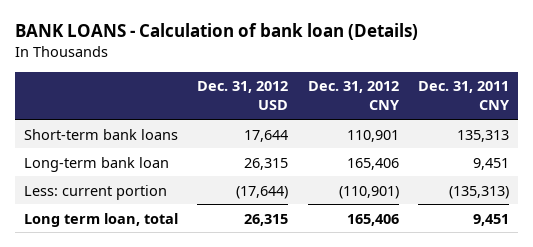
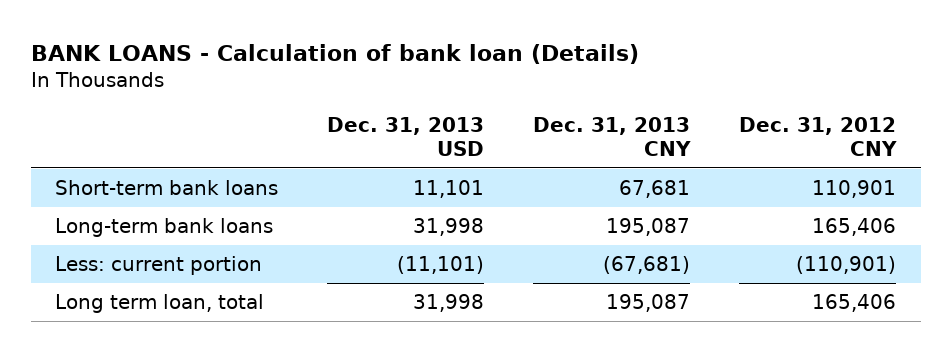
- | Dec. 31, 2012 USD | Dec. 31, 2012 CNY | Dec. 31, 2011 CNY
+ | Dec. 31, 2013 USD | Dec. 31, 2013 CNY | Dec. 31, 2012 CNY
- Long-term bank loan | 26,315 | 165,406 | 9,451
+ Long-term bank loans | 31,998 | 195,087 | 165,406

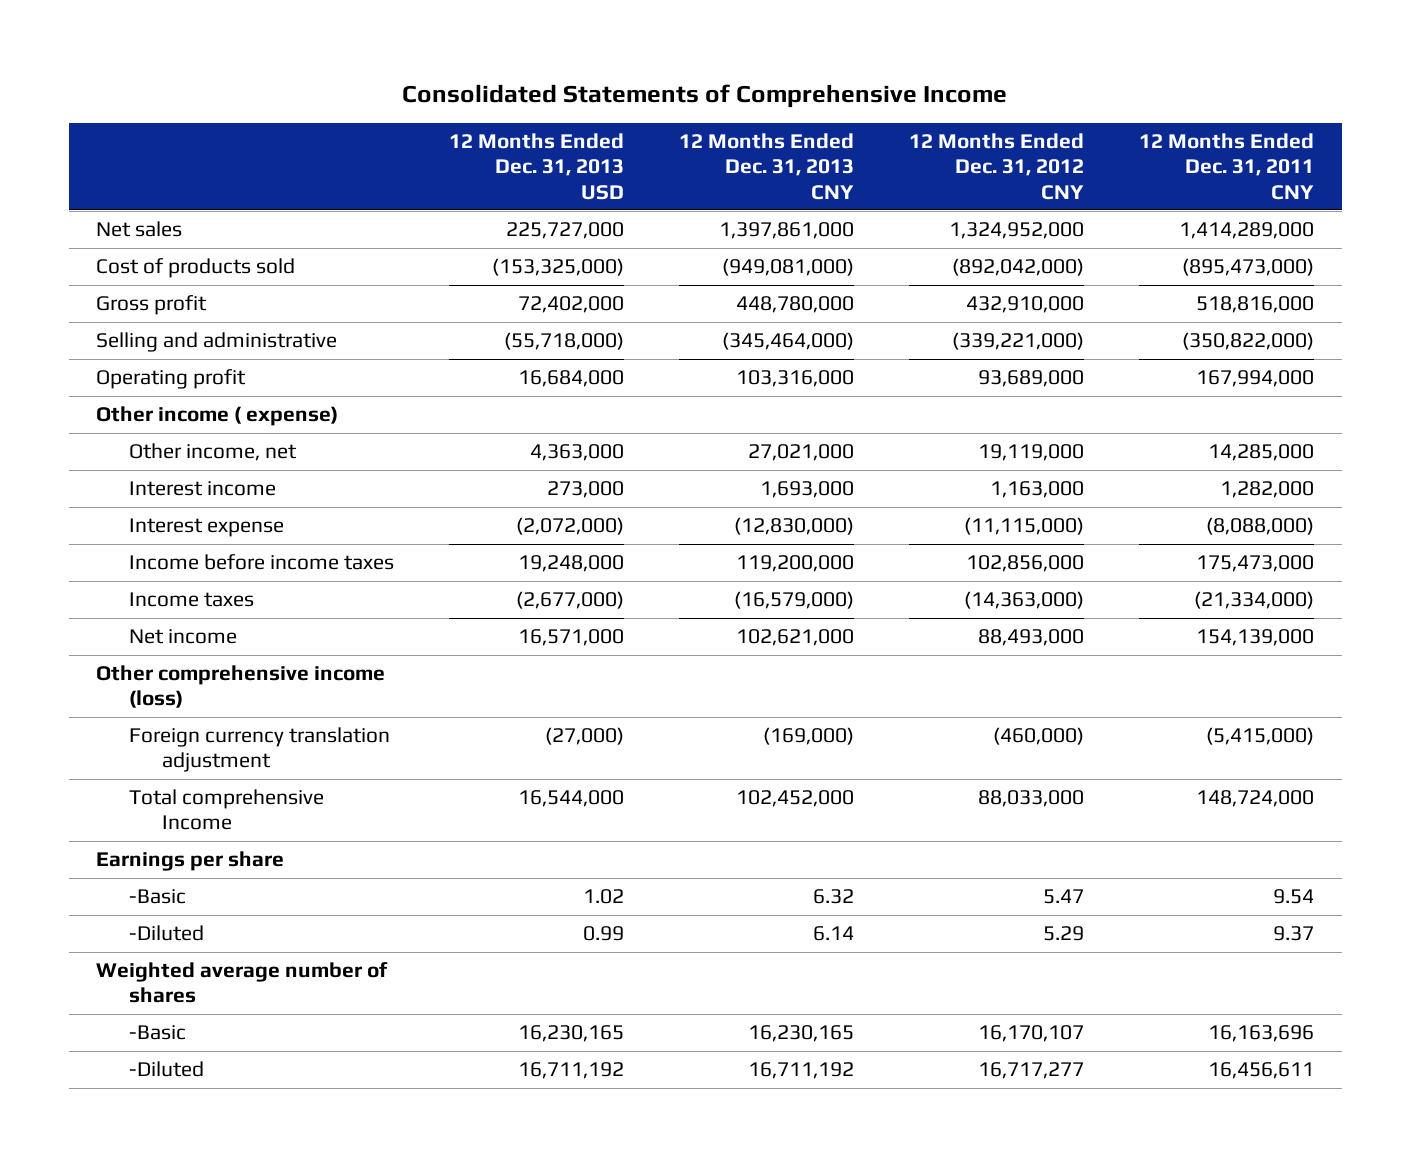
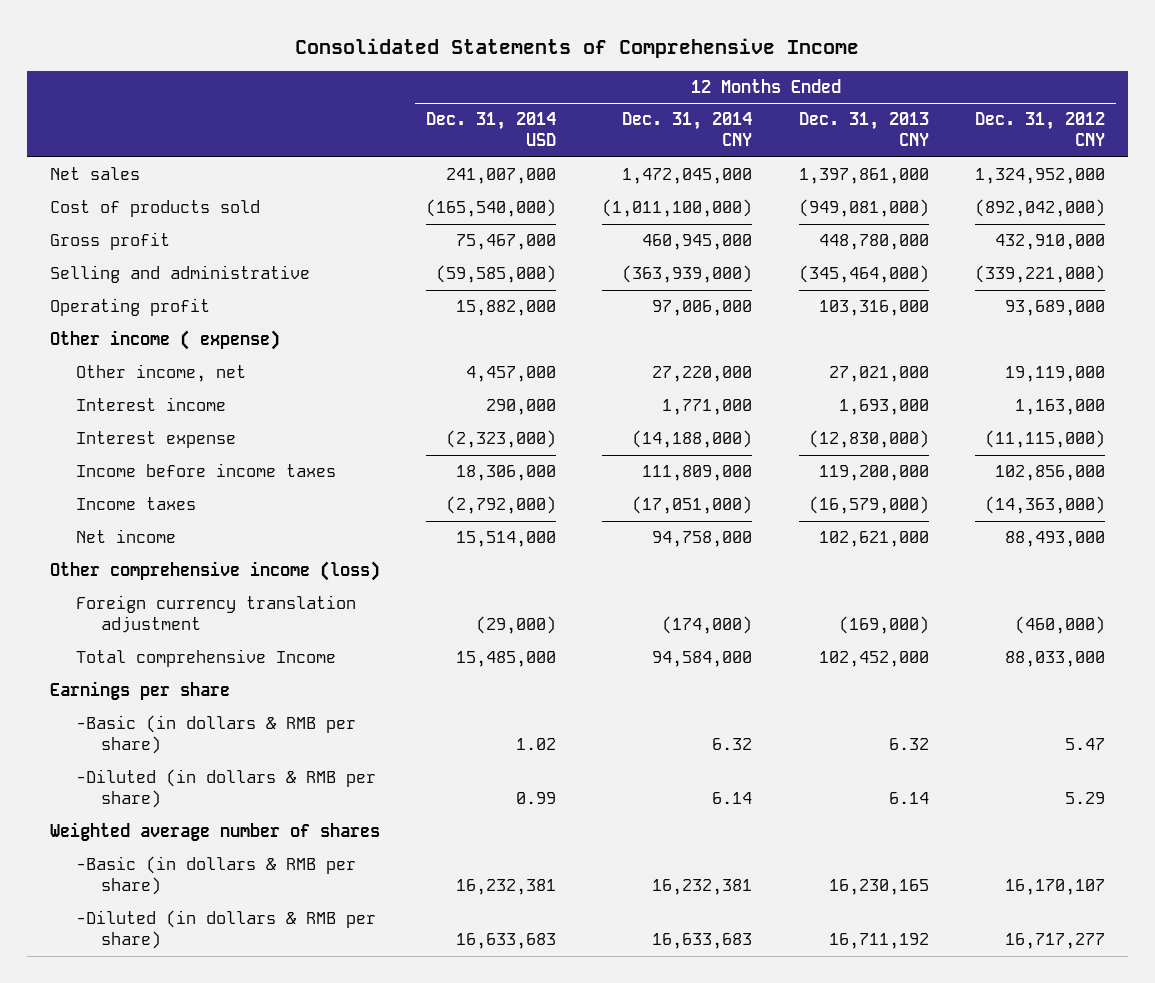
- | 12 Months Ended Dec. 31, 2013 USD | 12 Months Ended Dec. 31, 2013 CNY | 12 Months Ended Dec. 31, 2012 CNY | 12 Months Ended Dec. 31, 2011 CNY
+ | 12 Months Ended Dec. 31, 2014 USD | 12 Months Ended Dec. 31, 2014 CNY | 12 Months Ended Dec. 31, 2013 CNY | 12 Months Ended Dec. 31, 2012 CNY
- -Basic | 1.02 | 6.32 | 5.47 | 9.54
- -Diluted | 0.99 | 6.14 | 5.29 | 9.37
+ -Basic (in dollars & RMB per share) | 1.02 | 6.32 | 6.32 | 5.47
+ -Diluted (in dollars & RMB per share) | 0.99 | 6.14 | 6.14 | 5.29
- -Basic | 16,230,165 | 16,230,165 | 16,170,107 | 16,163,696
- -Diluted | 16,711,192 | 16,711,192 | 16,717,277 | 16,456,611
+ -Basic (in dollars & RMB per share) | 16,232,381 | 16,232,381 | 16,230,165 | 16,170,107
+ -Diluted (in dollars & RMB per share) | 16,633,683 | 16,633,683 | 16,711,192 | 16,717,277

